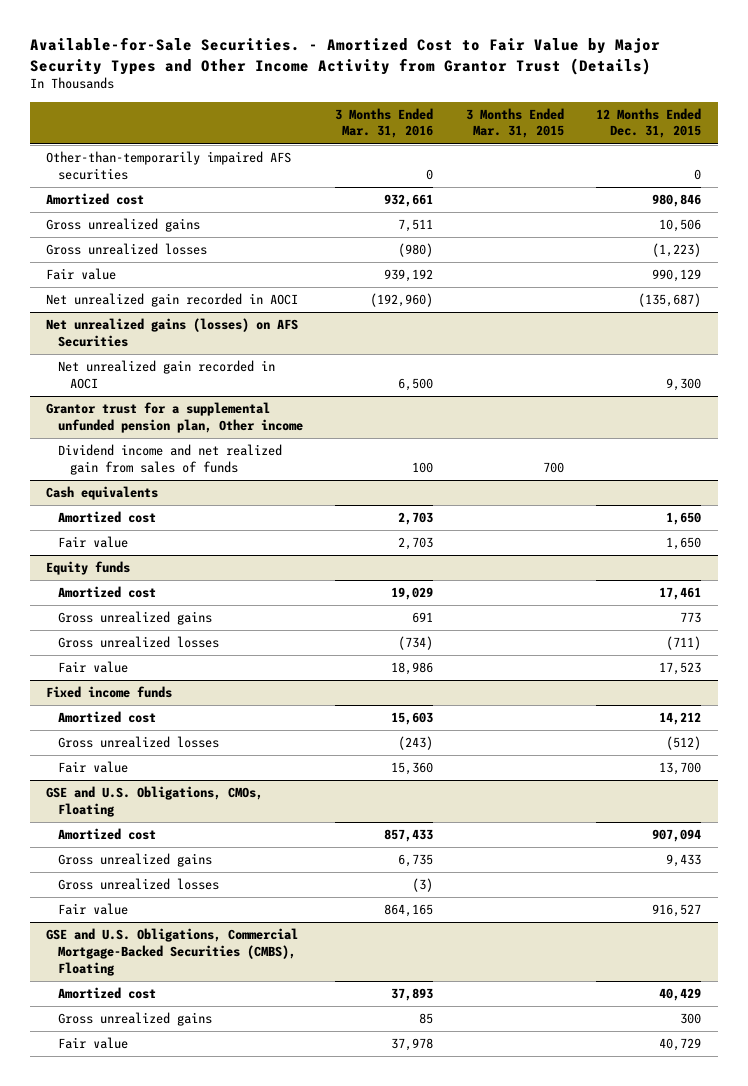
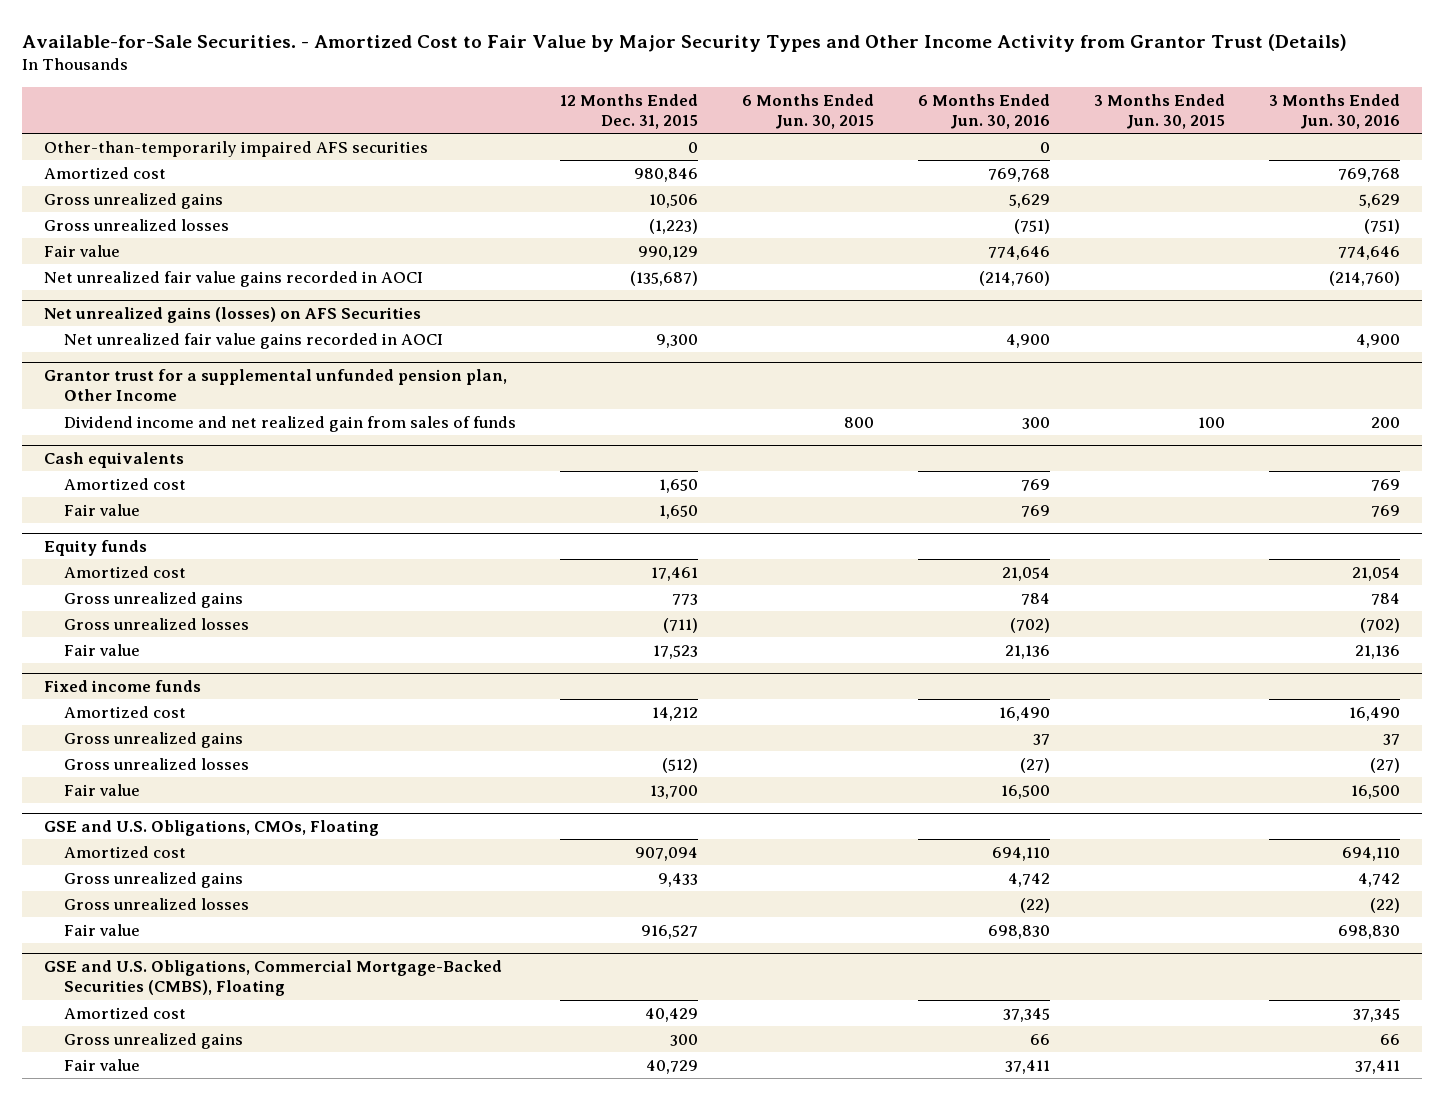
- | 3 Months Ended Mar. 31, 2016 | 3 Months Ended Mar. 31, 2015 | 12 Months Ended Dec. 31, 2015
+ | 12 Months Ended Dec. 31, 2015 | 6 Months Ended Jun. 30, 2015 | 6 Months Ended Jun. 30, 2016 | 3 Months Ended Jun. 30, 2015 | 3 Months Ended Jun. 30, 2016
- Net unrealized gain recorded in AOCI | (192,960) | | (135,687)
+ Net unrealized fair value gains recorded in AOCI | (135,687) | | (214,760) | | (214,760)
@ Net unrealized gains (losses) on AFS Securities
- Net unrealized gain recorded in AOCI | 6,500 | | 9,300
- Grantor trust for a supplemental unfunded pension plan, Other income
@ Net unrealized gains (losses) on AFS Securities
+ Net unrealized fair value gains recorded in AOCI | 9,300 | | 4,900 | | 4,900
+ Grantor trust for a supplemental unfunded pension plan, Other Income
@ Fixed income funds
+ Gross unrealized gains | | | 37 | | 37

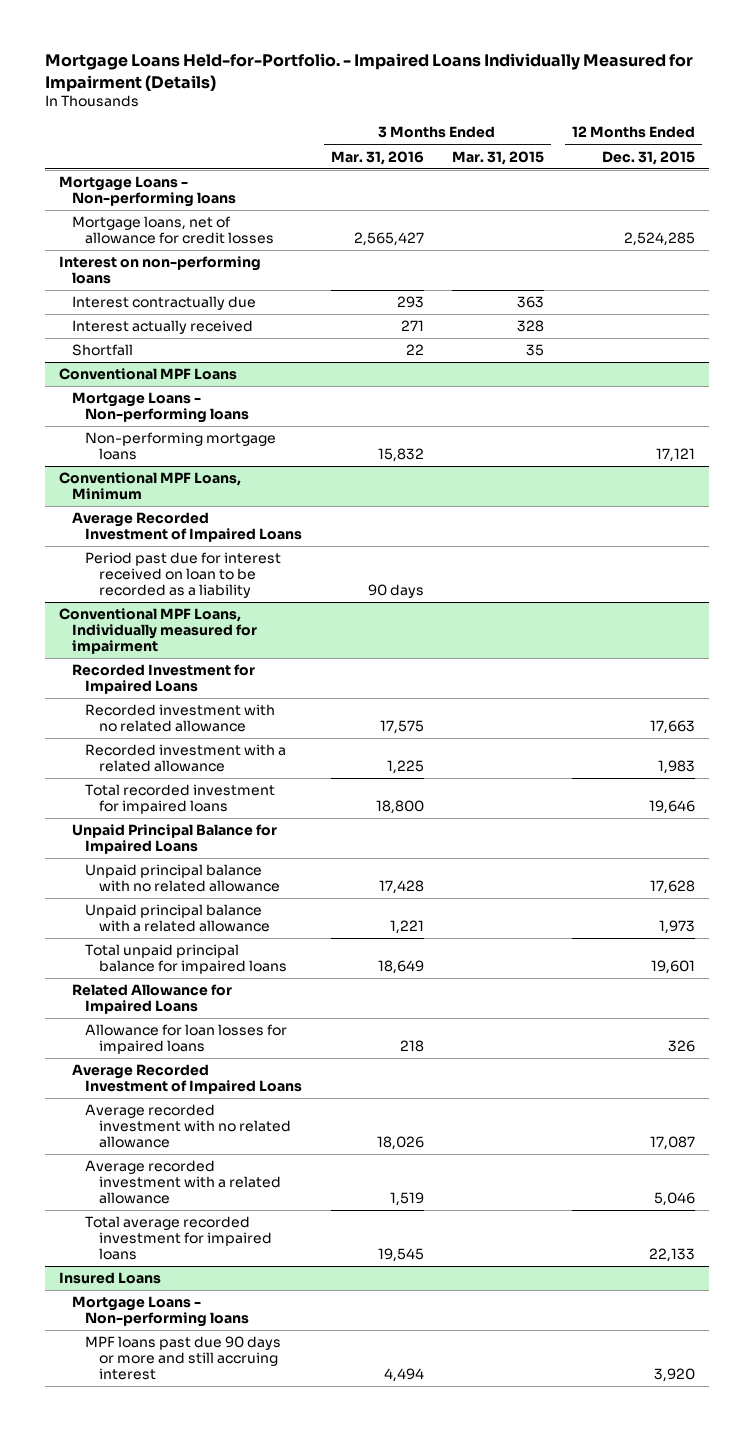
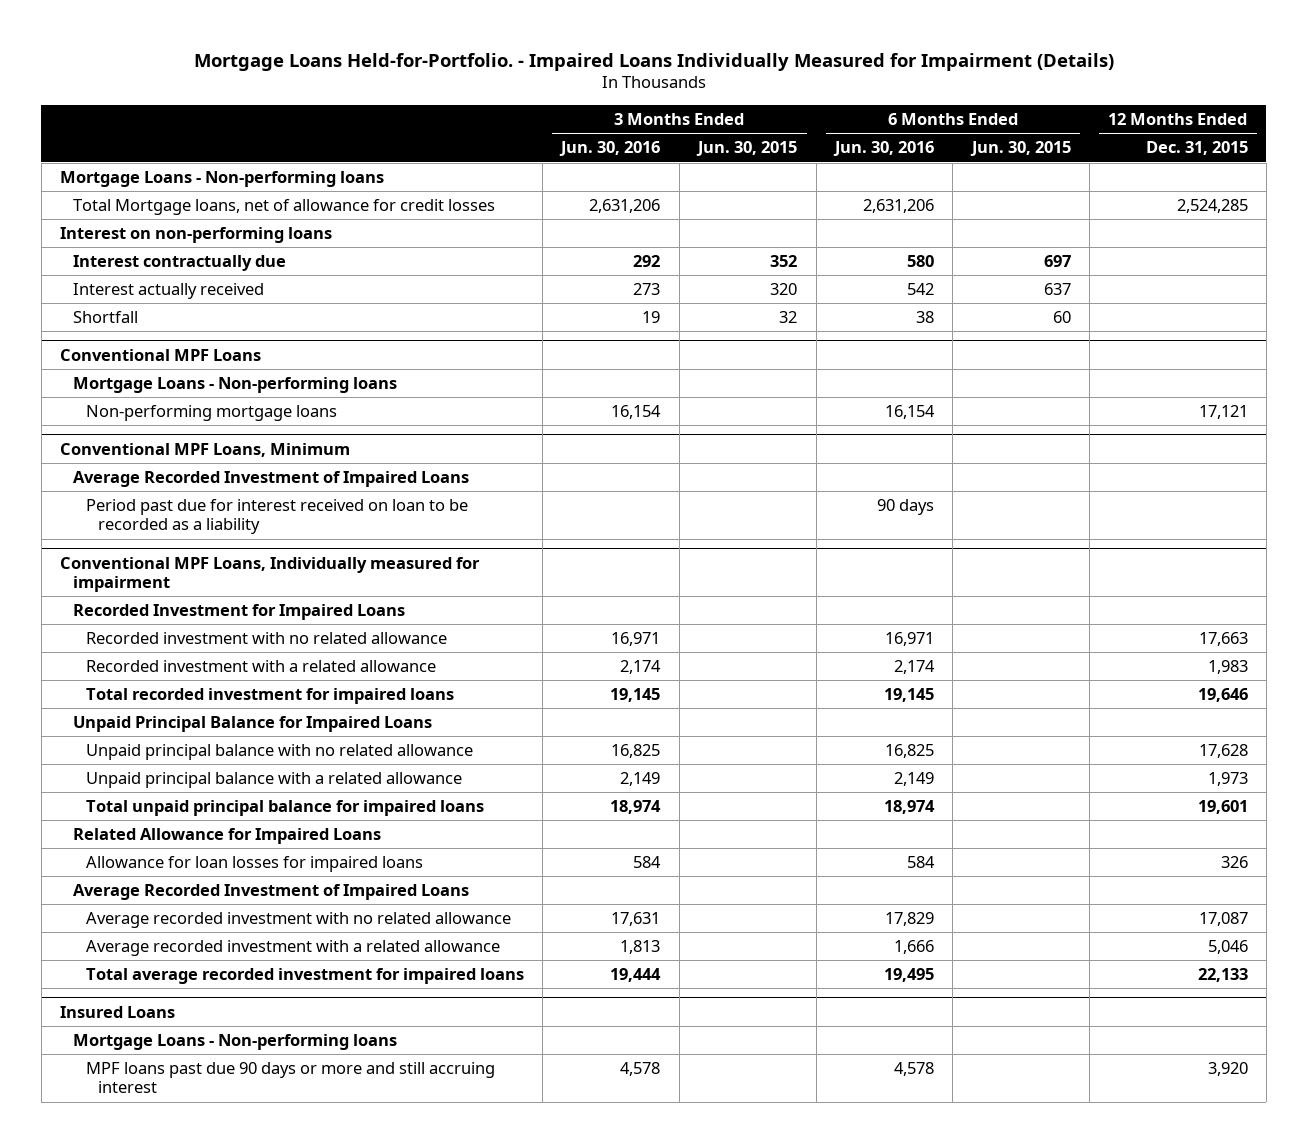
- | 3 Months Ended Mar. 31, 2016 | 3 Months Ended Mar. 31, 2015 | 12 Months Ended Dec. 31, 2015
+ | 3 Months Ended Jun. 30, 2016 | 3 Months Ended Jun. 30, 2015 | 6 Months Ended Jun. 30, 2016 | 6 Months Ended Jun. 30, 2015 | 12 Months Ended Dec. 31, 2015
- Mortgage loans, net of allowance for credit losses | 2,565,427 | | 2,524,285
+ Total Mortgage loans, net of allowance for credit losses | 2,631,206 | | 2,631,206 | | 2,524,285

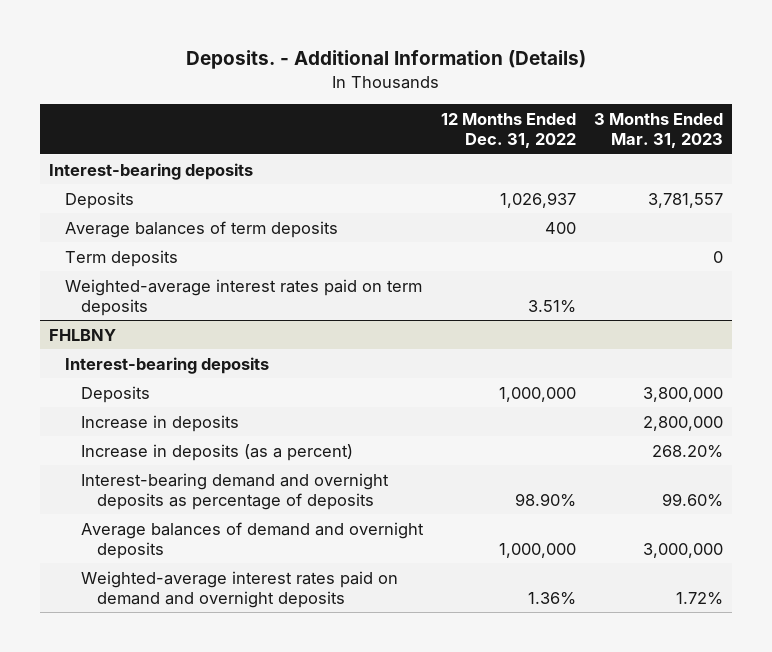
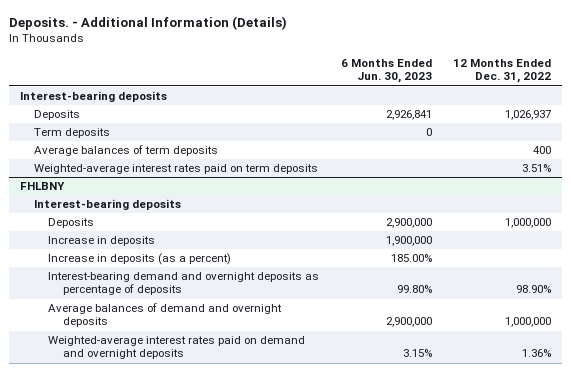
- | 12 Months Ended Dec. 31, 2022 | 3 Months Ended Mar. 31, 2023
+ | 6 Months Ended Jun. 30, 2023 | 12 Months Ended Dec. 31, 2022
moved down: Average balances of term deposits | | 400

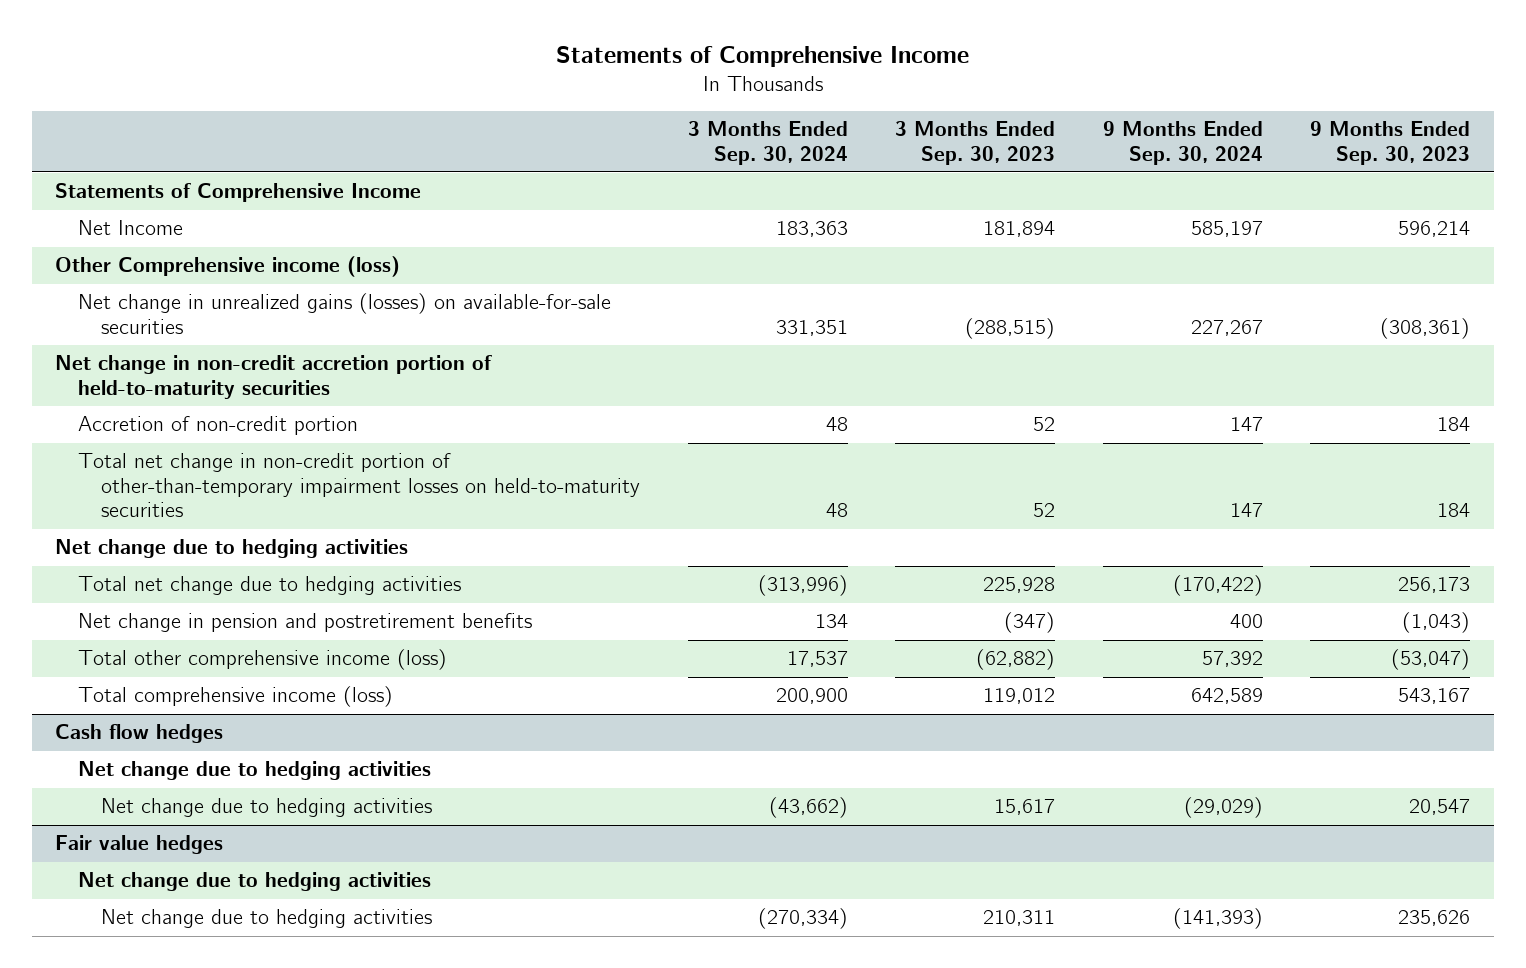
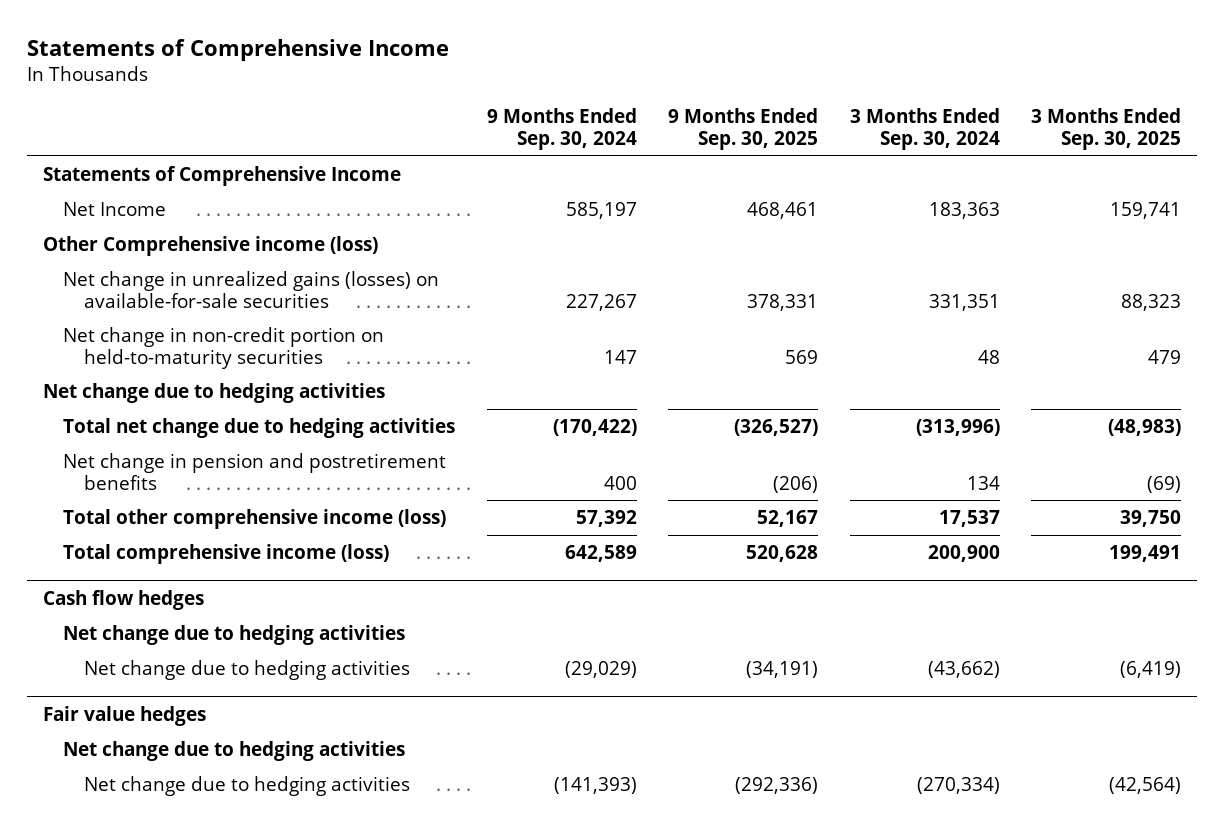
- | 3 Months Ended Sep. 30, 2024 | 3 Months Ended Sep. 30, 2023 | 9 Months Ended Sep. 30, 2024 | 9 Months Ended Sep. 30, 2023
+ | 9 Months Ended Sep. 30, 2024 | 9 Months Ended Sep. 30, 2025 | 3 Months Ended Sep. 30, 2024 | 3 Months Ended Sep. 30, 2025
- Net change in non-credit accretion portion of held-to-maturity securities
- Accretion of non-credit portion | 48 | 52 | 147 | 184
- Total net change in non-credit portion of other-than-temporary impairment losses on held-to-maturity securities | 48 | 52 | 147 | 184
+ Net change in non-credit portion on held-to-maturity securities | 147 | 569 | 48 | 479

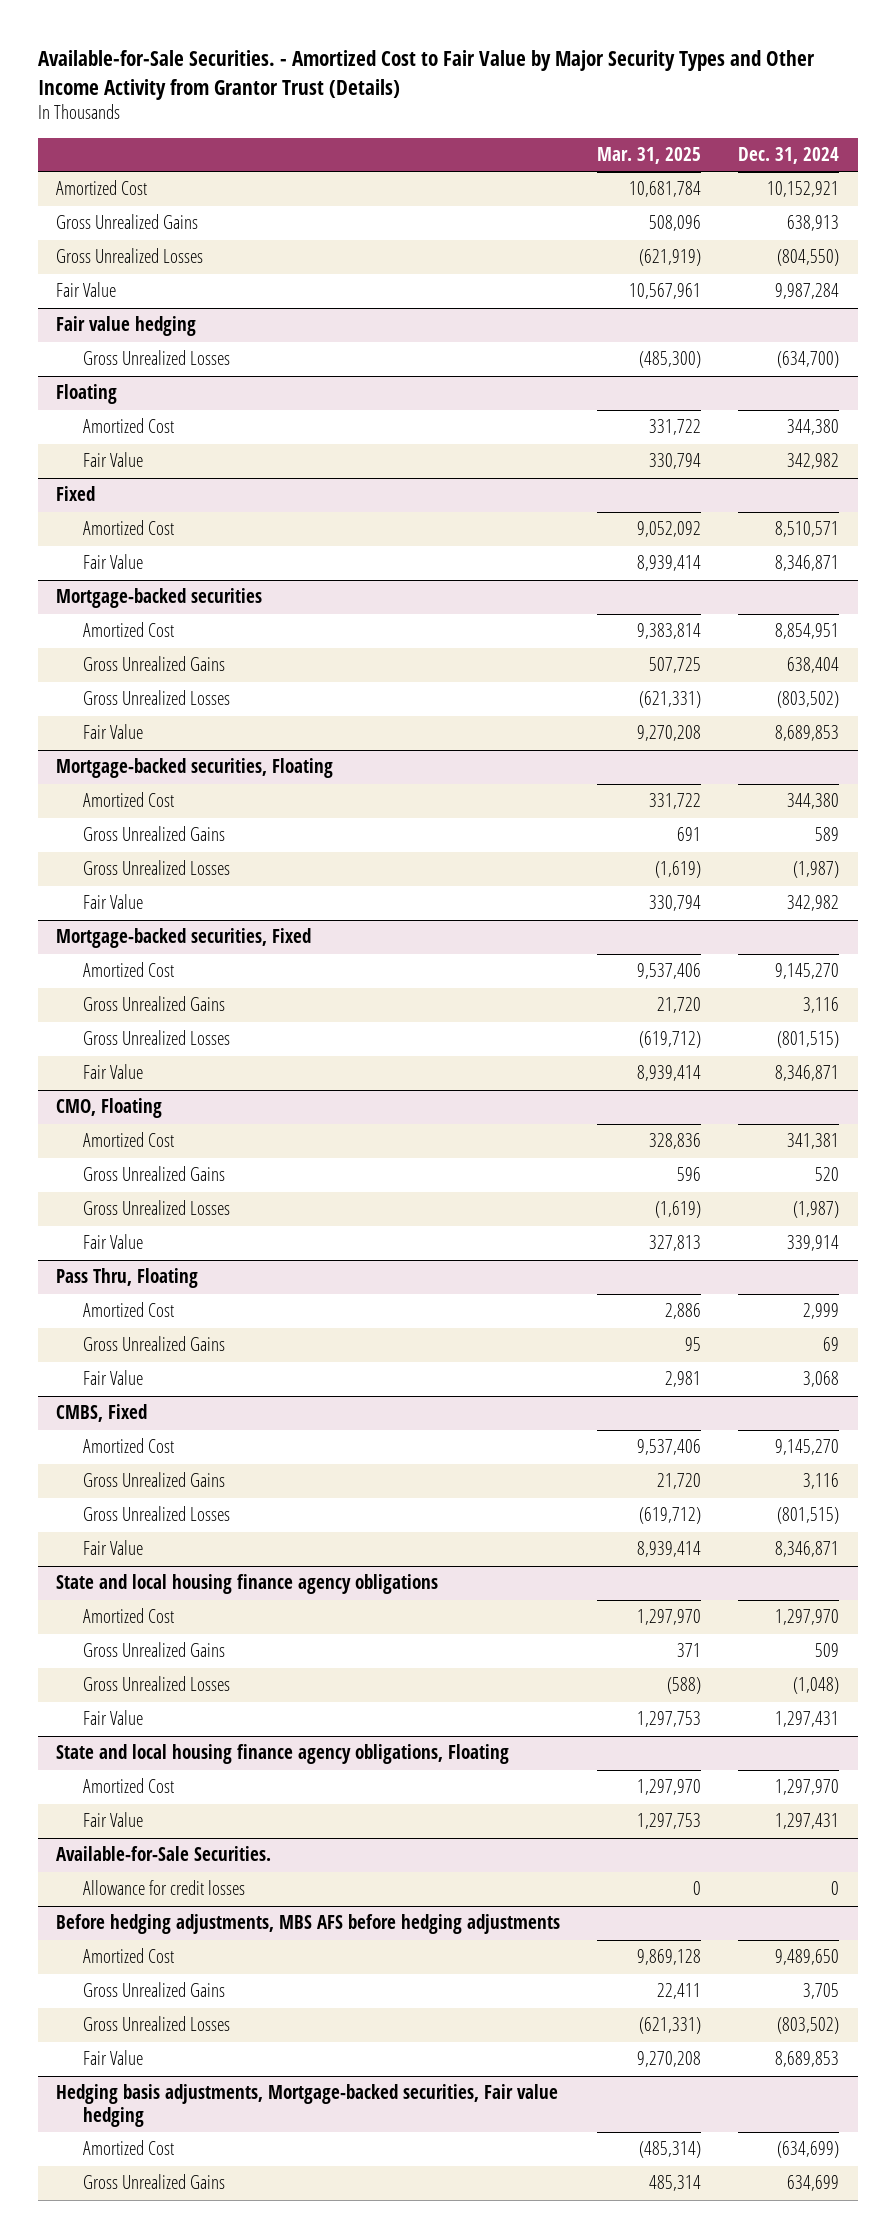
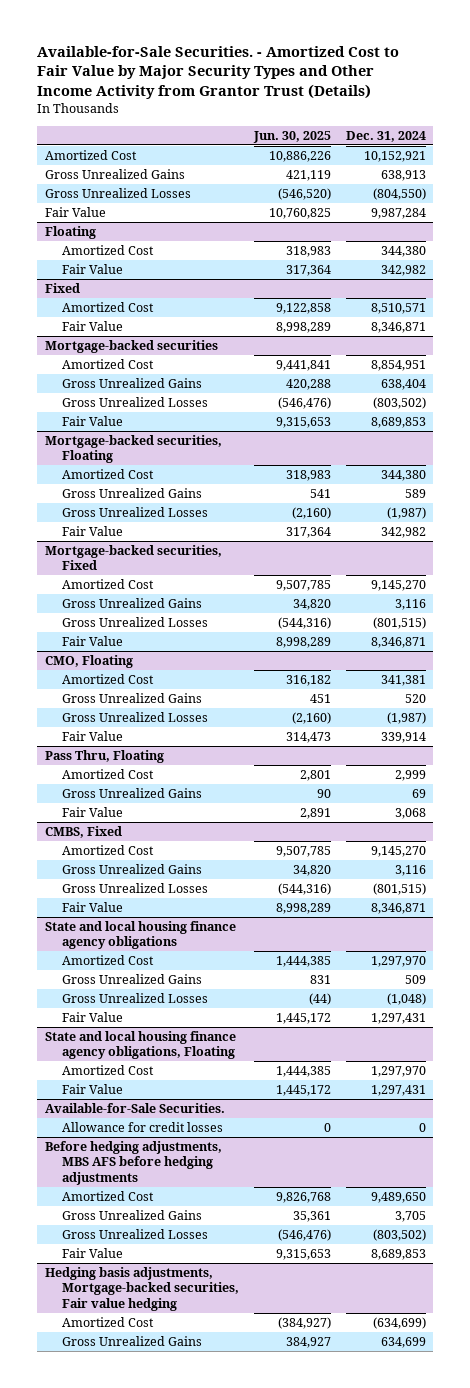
- | Mar. 31, 2025 | Dec. 31, 2024
+ | Jun. 30, 2025 | Dec. 31, 2024
- Fair value hedging
- Gross Unrealized Losses | (485,300) | (634,700)

